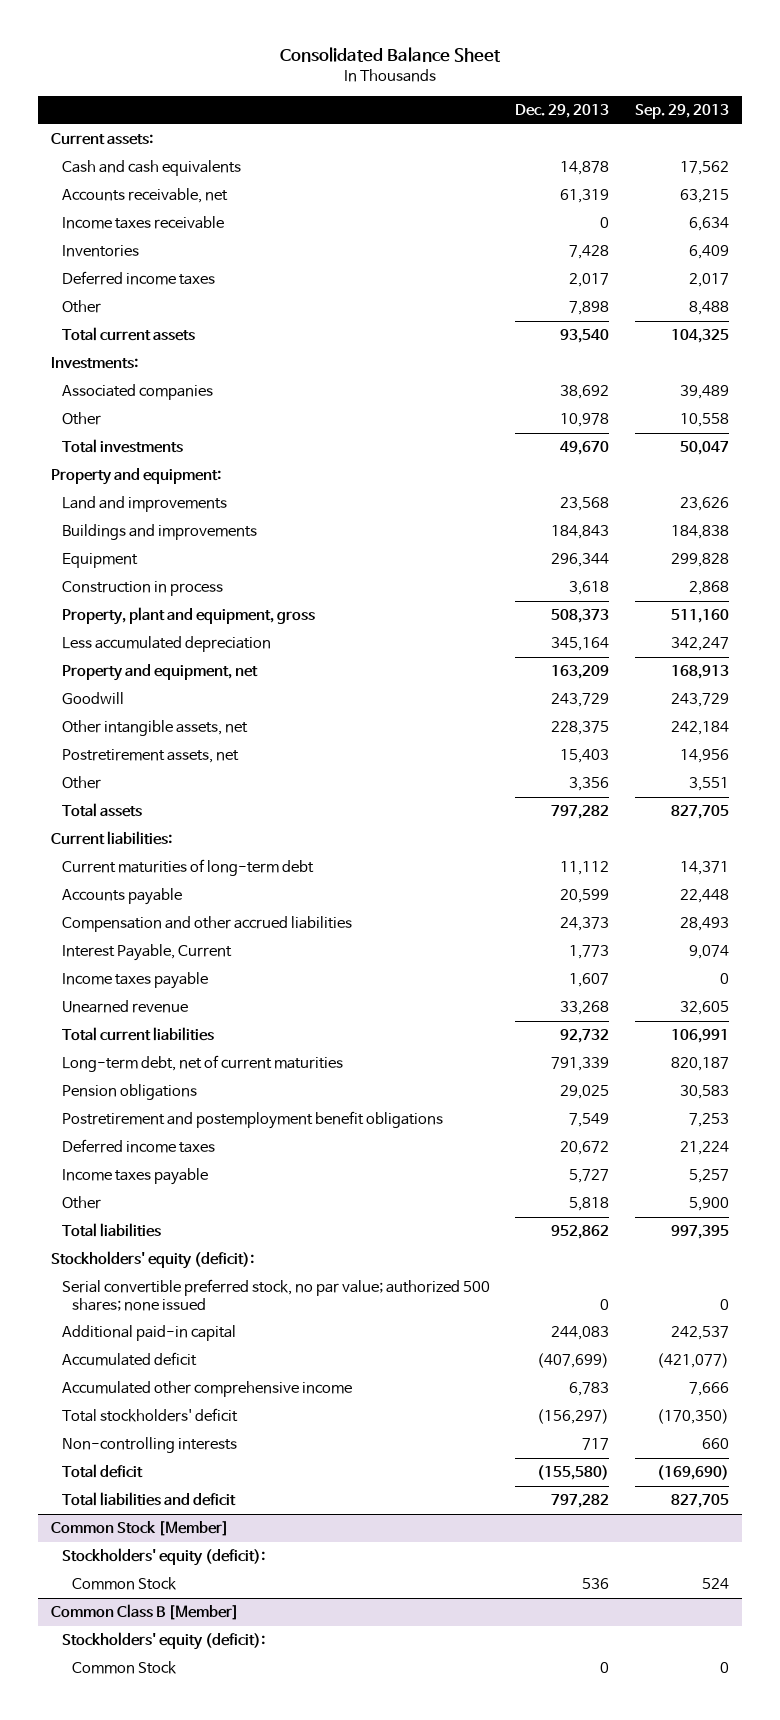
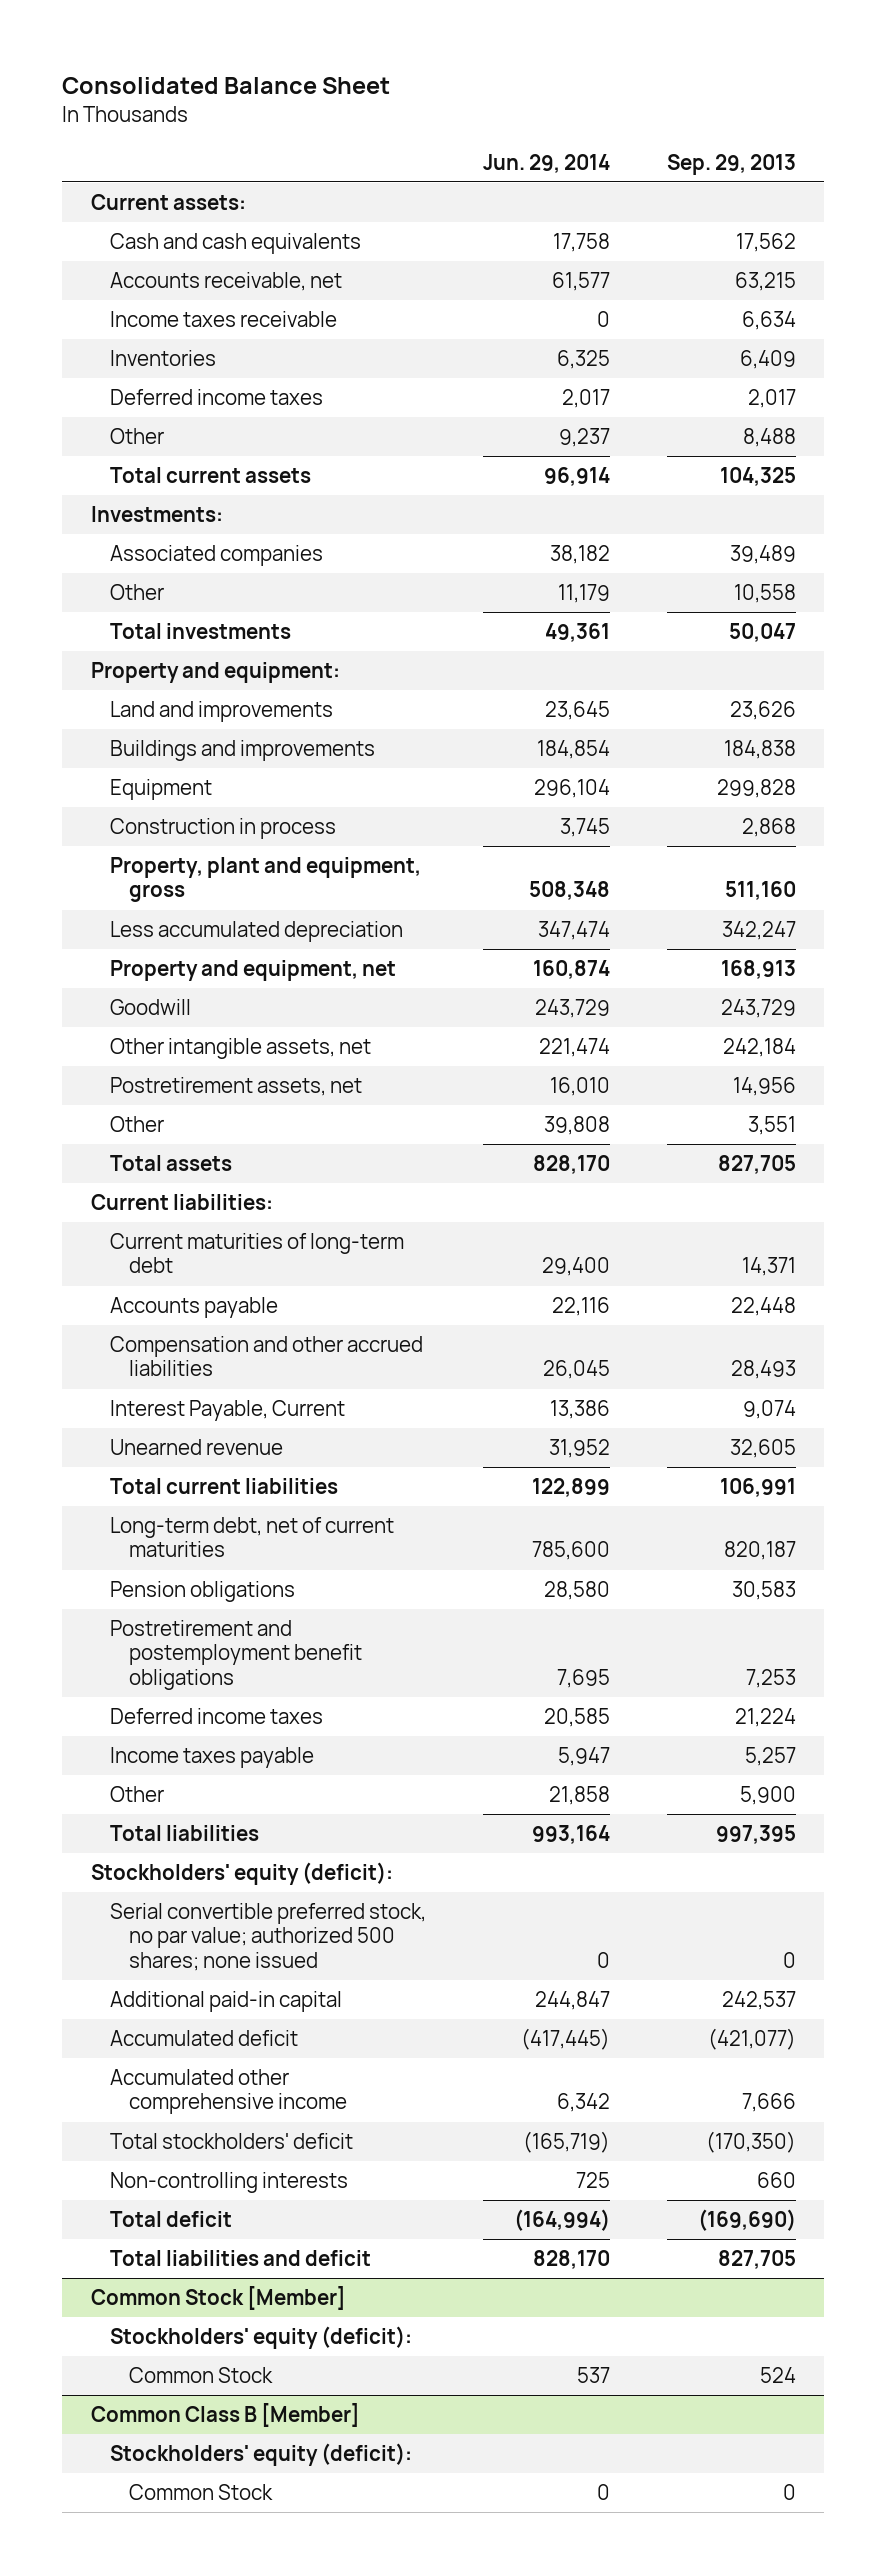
- | Dec. 29, 2013 | Sep. 29, 2013
+ | Jun. 29, 2014 | Sep. 29, 2013
- Income taxes payable | 1,607 | 0

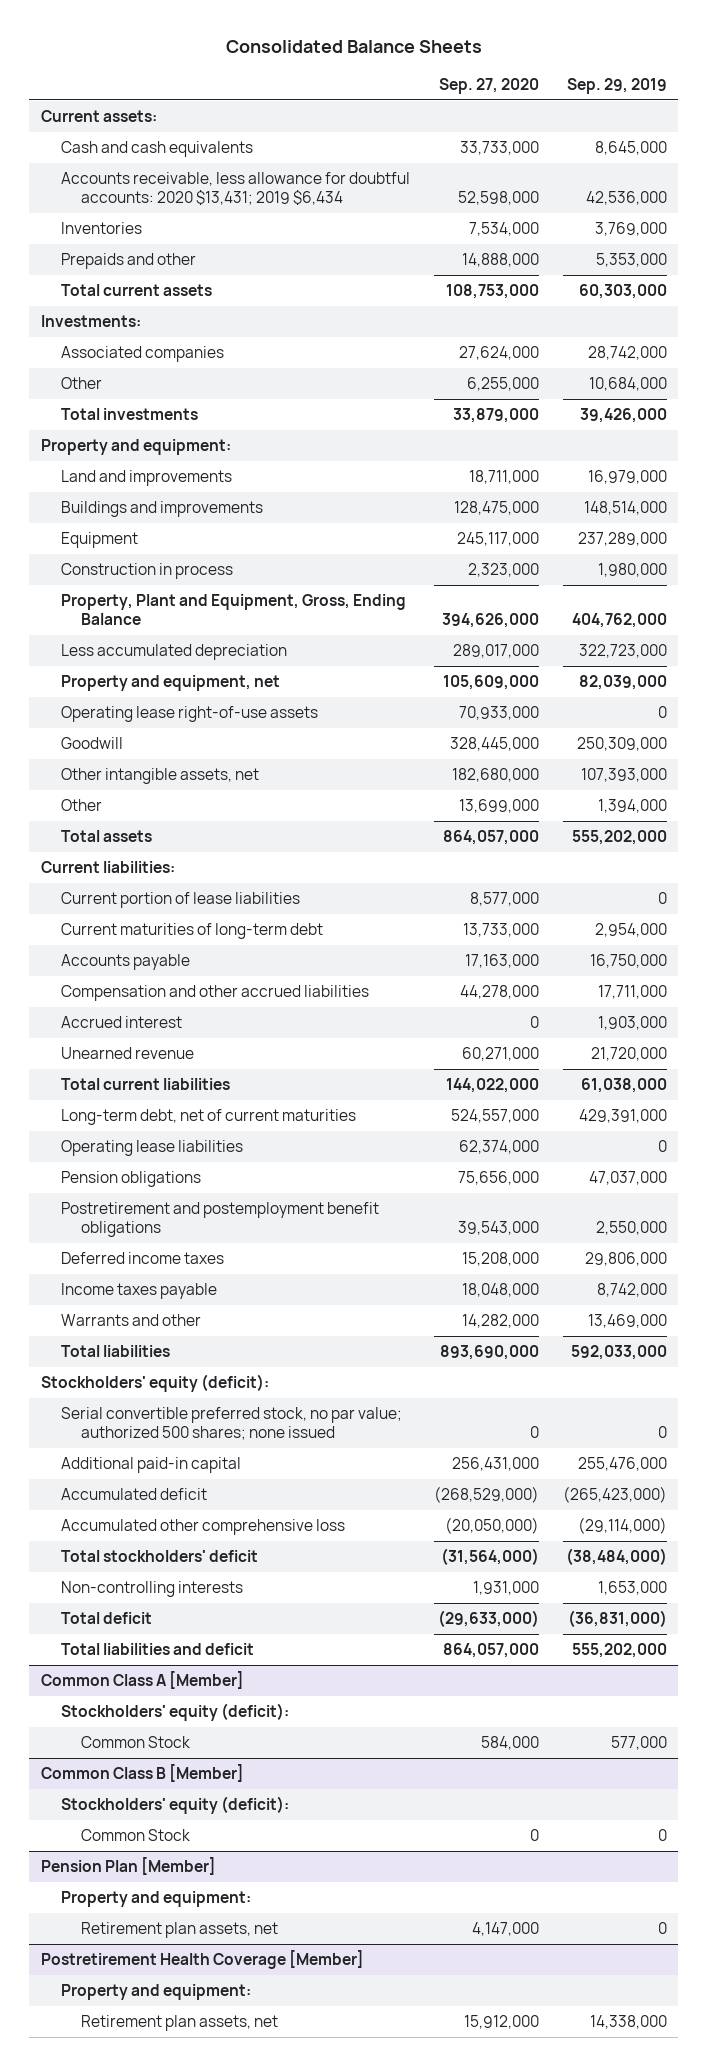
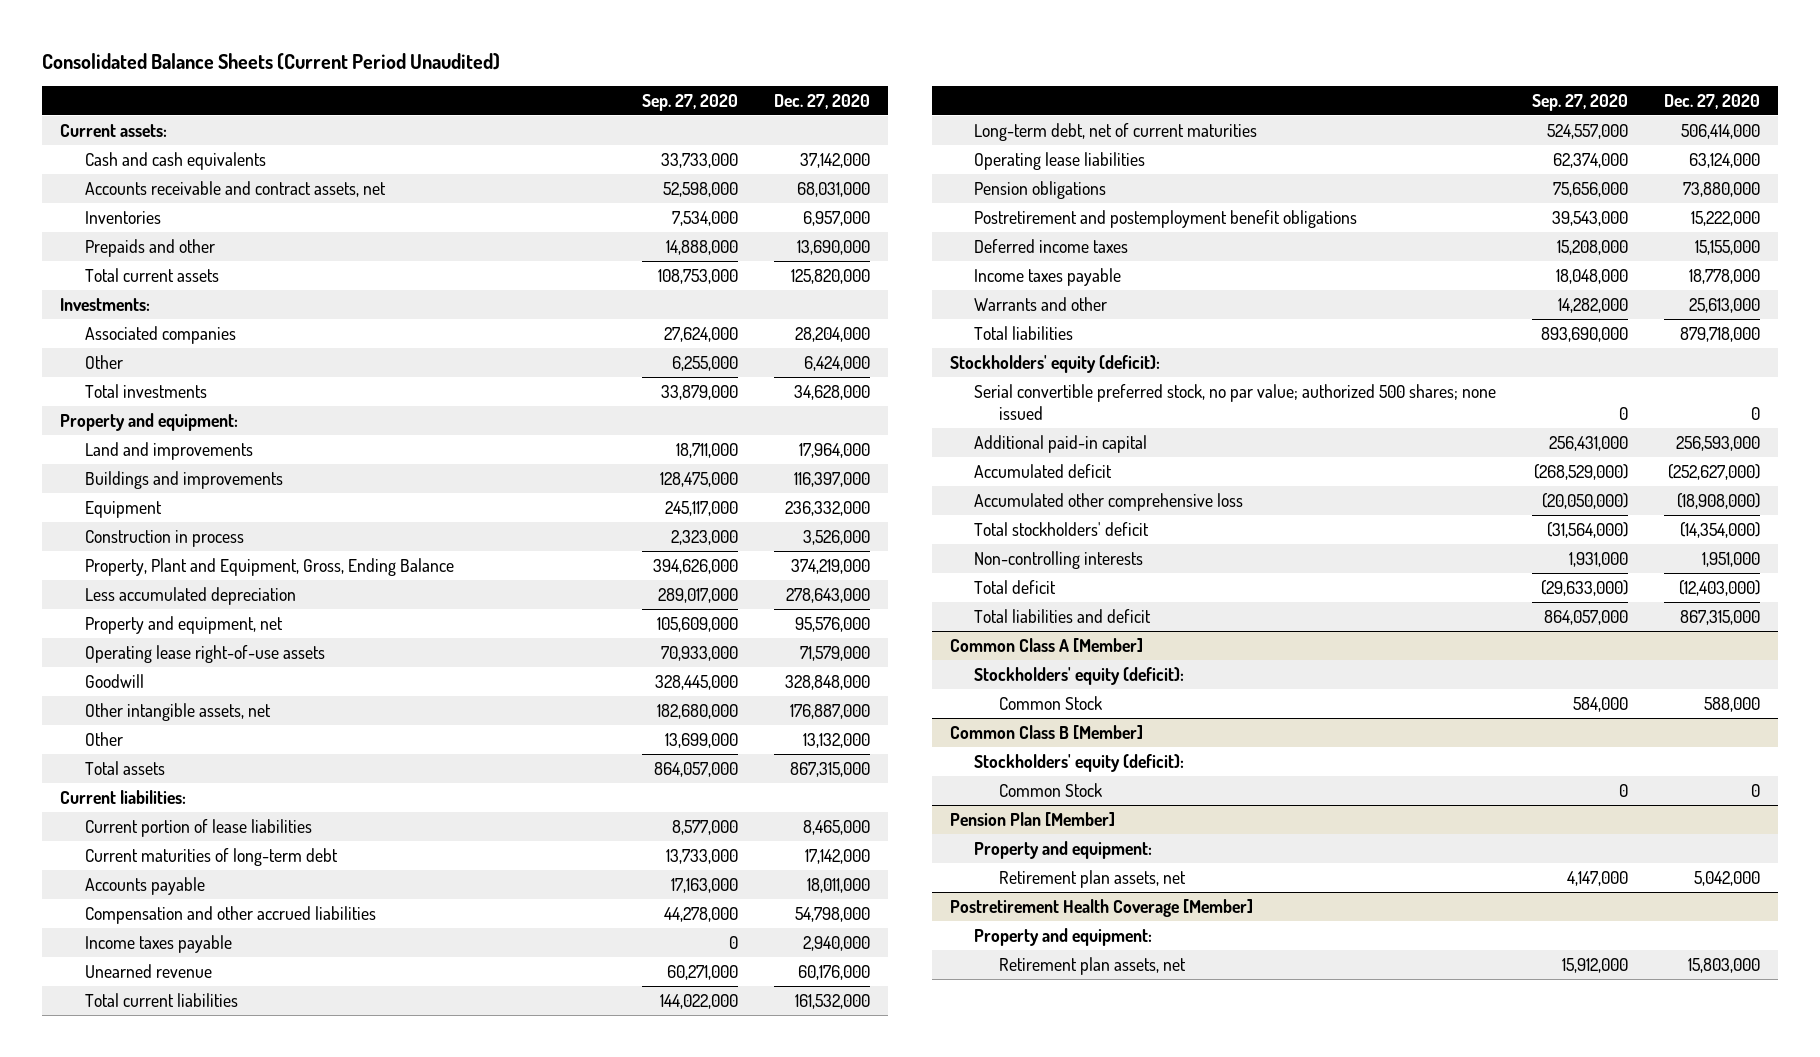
- Consolidated Balance Sheets
+ Consolidated Balance Sheets (Current Period Unaudited)
- | Sep. 27, 2020 | Sep. 29, 2019
+ | Sep. 27, 2020 | Dec. 27, 2020
- Accounts receivable, less allowance for doubtful accounts: 2020 $13,431; 2019 $6,434 | 52,598,000 | 42,536,000
+ Accounts receivable and contract assets, net | 52,598,000 | 68,031,000
- Accrued interest | 0 | 1,903,000
+ Income taxes payable | 0 | 2,940,000

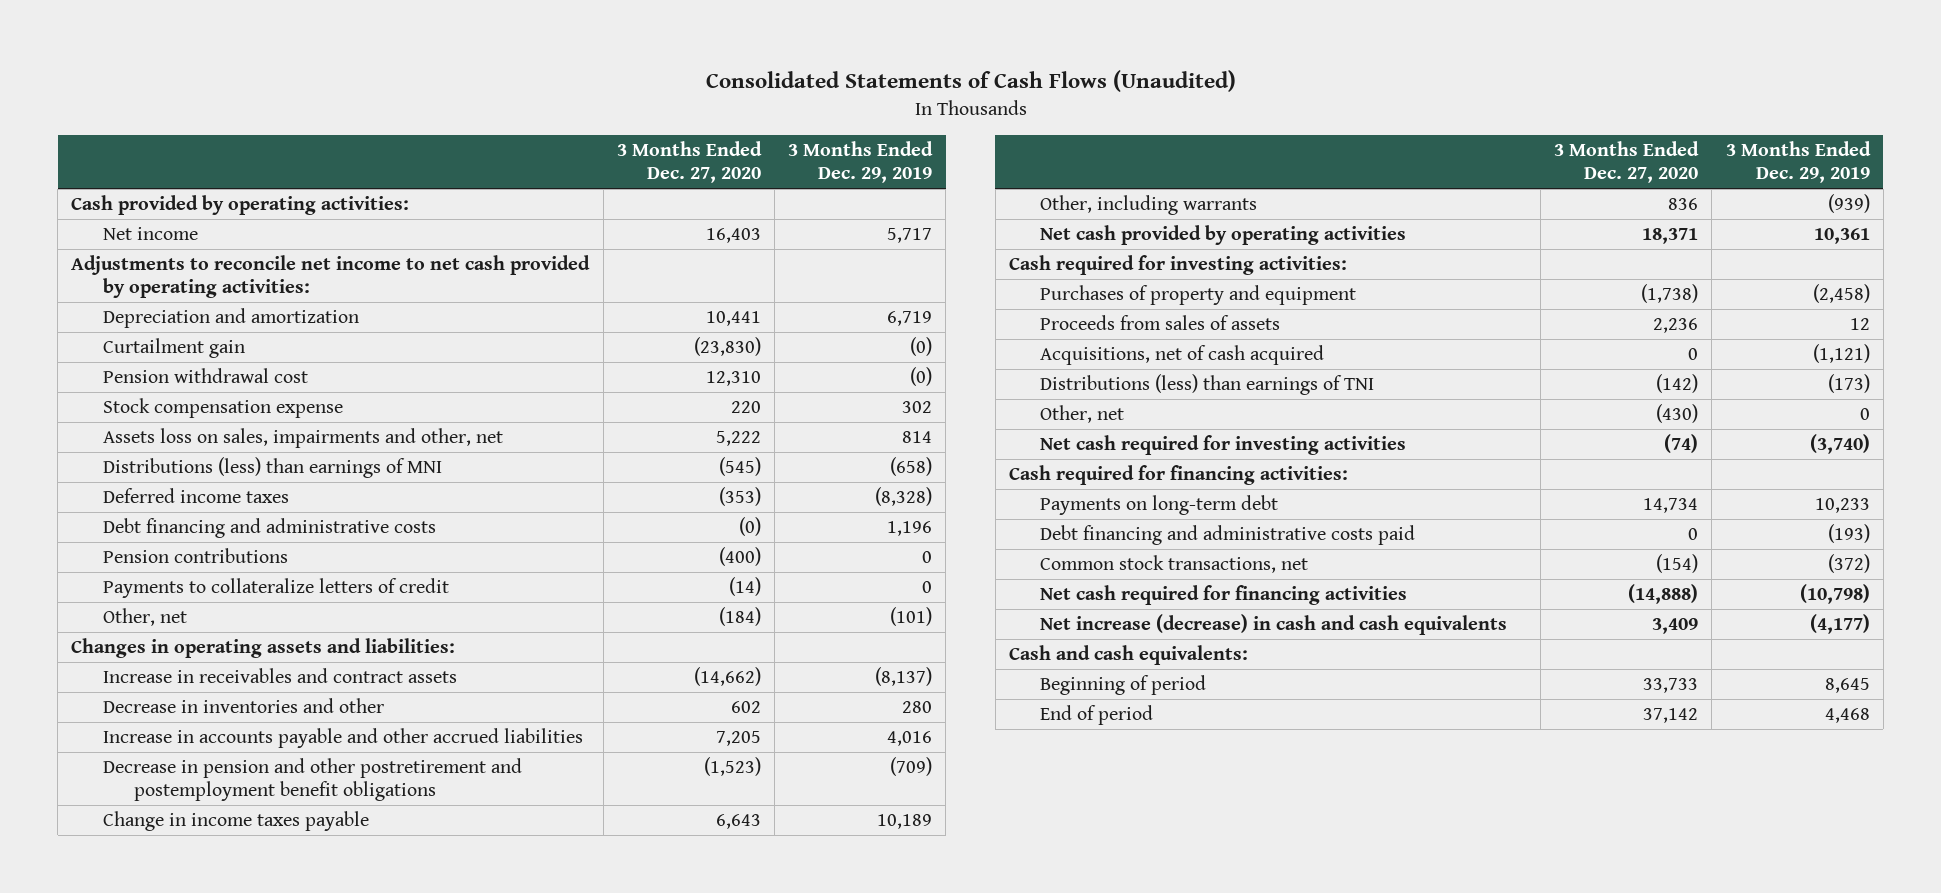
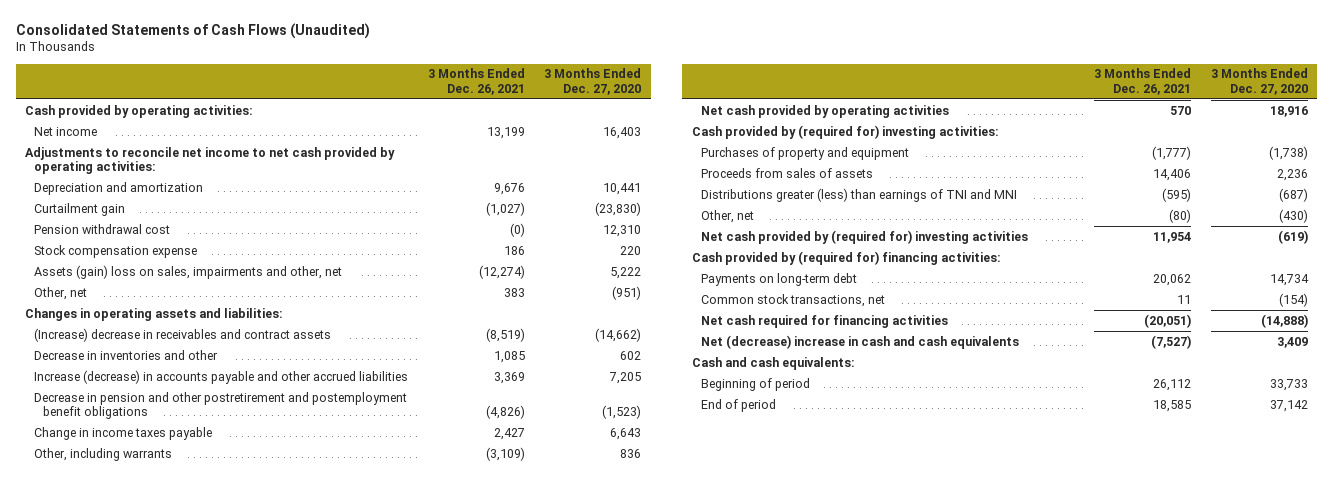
- | 3 Months Ended Dec. 27, 2020 | 3 Months Ended Dec. 29, 2019
+ | 3 Months Ended Dec. 26, 2021 | 3 Months Ended Dec. 27, 2020
- Assets loss on sales, impairments and other, net | 5,222 | 814
- Distributions (less) than earnings of MNI | (545) | (658)
- Deferred income taxes | (353) | (8,328)
- Debt financing and administrative costs | (0) | 1,196
- Pension contributions | (400) | 0
- Payments to collateralize letters of credit | (14) | 0
- Other, net | (184) | (101)
+ Assets (gain) loss on sales, impairments and other, net | (12,274) | 5,222
+ Other, net | 383 | (951)
- Increase in receivables and contract assets | (14,662) | (8,137)
+ (Increase) decrease in receivables and contract assets | (8,519) | (14,662)
- Increase in accounts payable and other accrued liabilities | 7,205 | 4,016
+ Increase (decrease) in accounts payable and other accrued liabilities | 3,369 | 7,205
- Net cash provided by operating activities | 18,371 | 10,361
- Cash required for investing activities:
+ Net cash provided by operating activities | 570 | 18,916
+ Cash provided by (required for) investing activities:
- Acquisitions, net of cash acquired | 0 | (1,121)
- Distributions (less) than earnings of TNI | (142) | (173)
+ Distributions greater (less) than earnings of TNI and MNI | (595) | (687)
- Net cash required for investing activities | (74) | (3,740)
- Cash required for financing activities:
+ Net cash provided by (required for) investing activities | 11,954 | (619)
+ Cash provided by (required for) financing activities:
- Debt financing and administrative costs paid | 0 | (193)
- Net increase (decrease) in cash and cash equivalents | 3,409 | (4,177)
+ Net (decrease) increase in cash and cash equivalents | (7,527) | 3,409

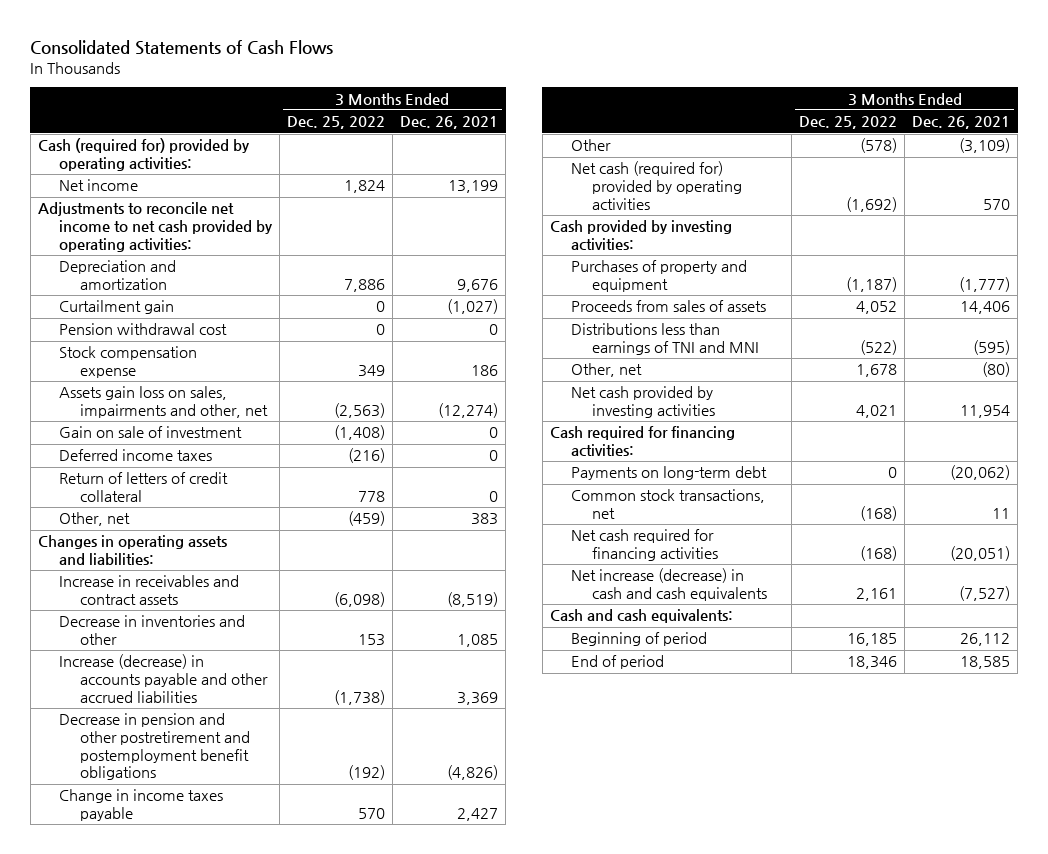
- Consolidated Statements of Cash Flows (Unaudited)
+ Consolidated Statements of Cash Flows
- | 3 Months Ended Dec. 26, 2021 | 3 Months Ended Dec. 27, 2020
+ | 3 Months Ended Dec. 25, 2022 | 3 Months Ended Dec. 26, 2021
- Cash provided by operating activities:
+ Cash (required for) provided by operating activities:
- Pension withdrawal cost | (0) | 12,310
+ Pension withdrawal cost | 0 | 0
- Assets (gain) loss on sales, impairments and other, net | (12,274) | 5,222
+ Assets gain loss on sales, impairments and other, net | (2,563) | (12,274)
+ Gain on sale of investment | (1,408) | 0
+ Deferred income taxes | (216) | 0
+ Return of letters of credit collateral | 778 | 0
- (Increase) decrease in receivables and contract assets | (8,519) | (14,662)
+ Increase in receivables and contract assets | (6,098) | (8,519)
- Other, including warrants | (3,109) | 836
- Net cash provided by operating activities | 570 | 18,916
- Cash provided by (required for) investing activities:
+ Other | (578) | (3,109)
+ Net cash (required for) provided by operating activities | (1,692) | 570
+ Cash provided by investing activities:
- Distributions greater (less) than earnings of TNI and MNI | (595) | (687)
+ Distributions less than earnings of TNI and MNI | (522) | (595)
- Net cash provided by (required for) investing activities | 11,954 | (619)
- Cash provided by (required for) financing activities:
- Payments on long-term debt | 20,062 | 14,734
+ Net cash provided by investing activities | 4,021 | 11,954
+ Cash required for financing activities:
+ Payments on long-term debt | 0 | (20,062)
- Net (decrease) increase in cash and cash equivalents | (7,527) | 3,409
+ Net increase (decrease) in cash and cash equivalents | 2,161 | (7,527)

